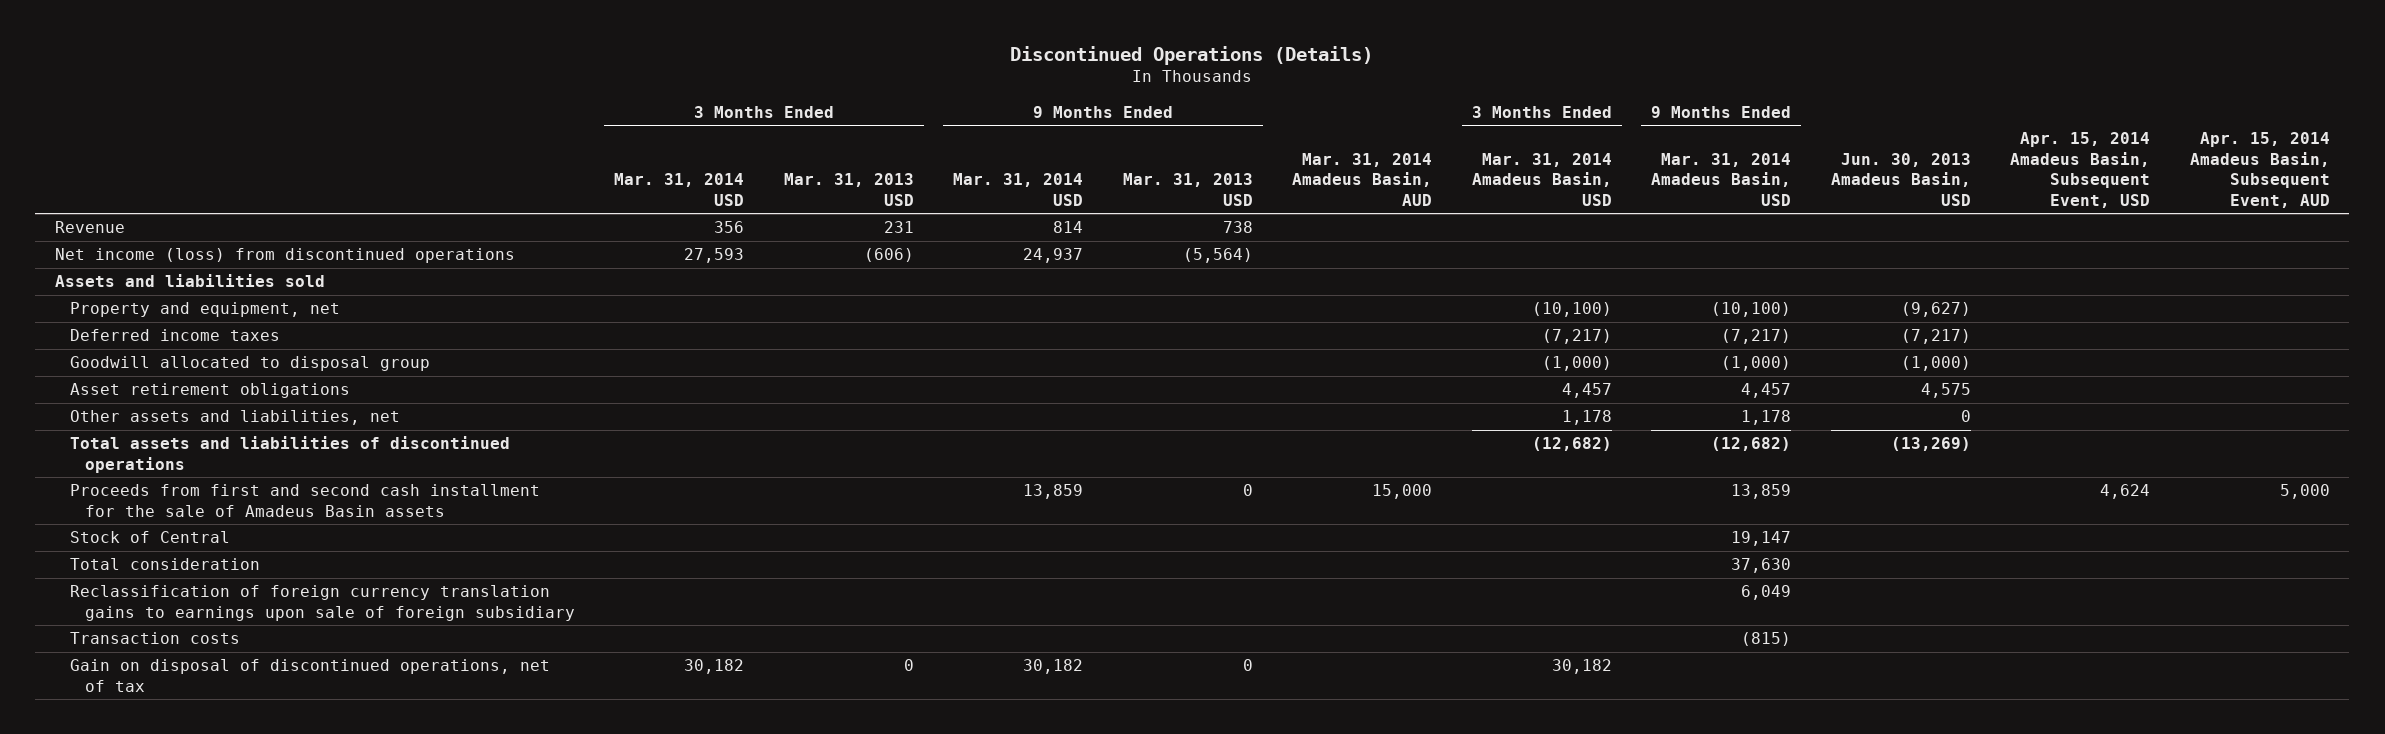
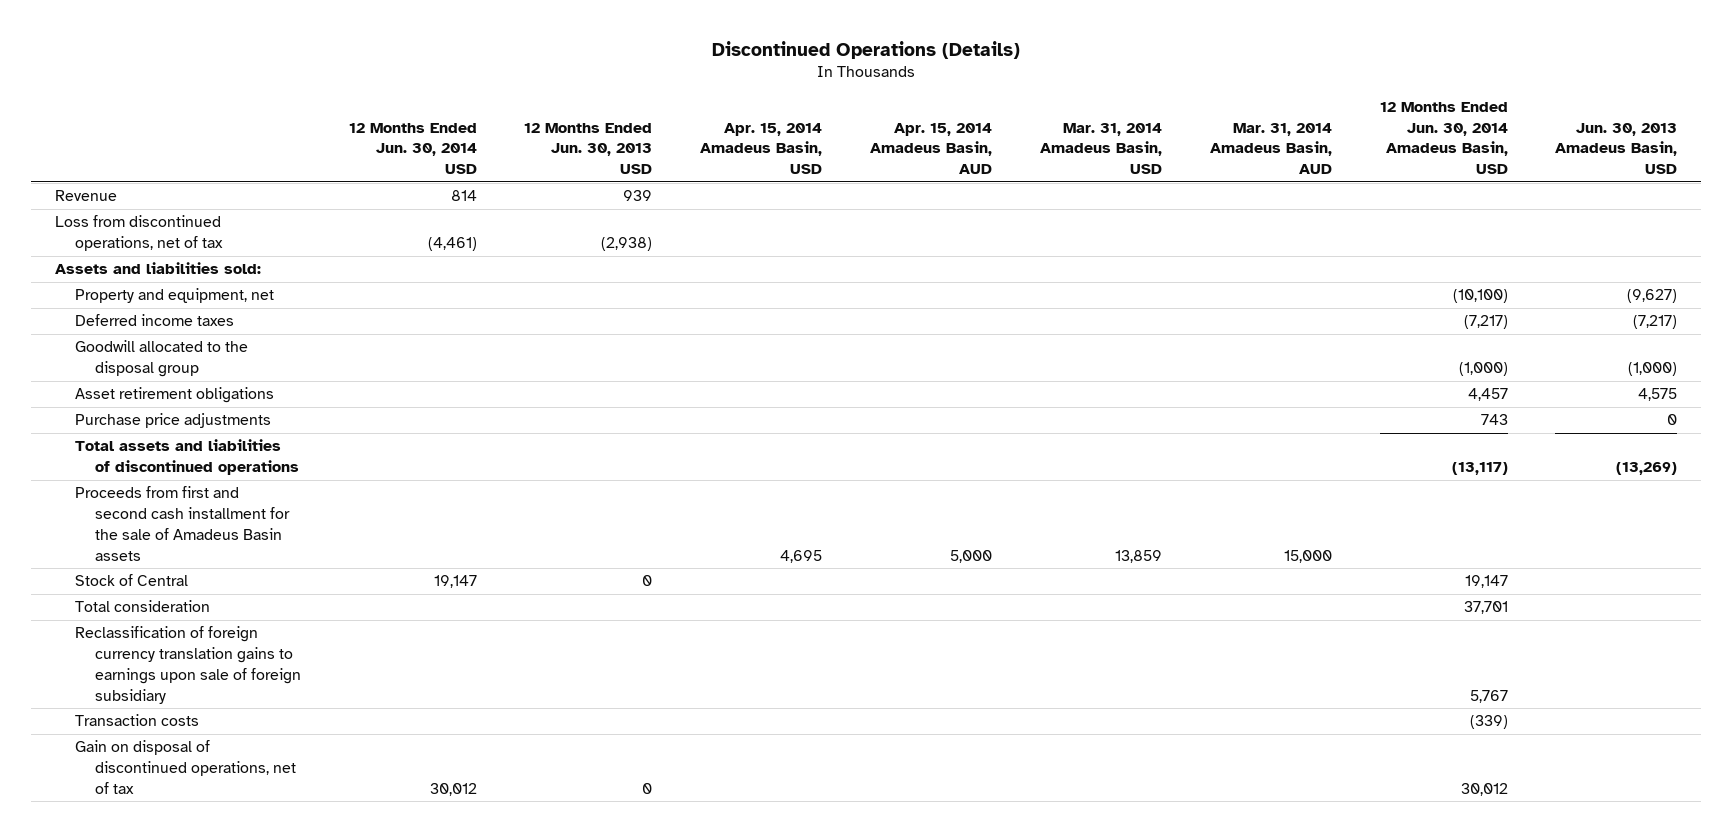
- | 3 Months Ended Mar. 31, 2014 USD | 3 Months Ended Mar. 31, 2013 USD | 9 Months Ended Mar. 31, 2014 USD | 9 Months Ended Mar. 31, 2013 USD | Mar. 31, 2014 Amadeus Basin, AUD | 3 Months Ended Mar. 31, 2014 Amadeus Basin, USD | 9 Months Ended Mar. 31, 2014 Amadeus Basin, USD | Jun. 30, 2013 Amadeus Basin, USD | Apr. 15, 2014 Amadeus Basin, Subsequent Event, USD | Apr. 15, 2014 Amadeus Basin, Subsequent Event, AUD
+ | 12 Months Ended Jun. 30, 2014 USD | 12 Months Ended Jun. 30, 2013 USD | Apr. 15, 2014 Amadeus Basin, USD | Apr. 15, 2014 Amadeus Basin, AUD | Mar. 31, 2014 Amadeus Basin, USD | Mar. 31, 2014 Amadeus Basin, AUD | 12 Months Ended Jun. 30, 2014 Amadeus Basin, USD | Jun. 30, 2013 Amadeus Basin, USD
- Net income (loss) from discontinued operations | 27,593 | (606) | 24,937 | (5,564) | | | | | |
- Assets and liabilities sold
+ Loss from discontinued operations, net of tax | (4,461) | (2,938) | | | | | |
+ Assets and liabilities sold:
- Goodwill allocated to disposal group | | | | | | (1,000) | (1,000) | (1,000) | |
+ Goodwill allocated to the disposal group | | | | | | | (1,000) | (1,000)
- Other assets and liabilities, net | | | | | | 1,178 | 1,178 | 0 | |
+ Purchase price adjustments | | | | | | | 743 | 0

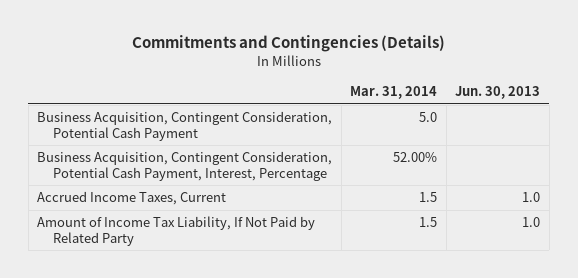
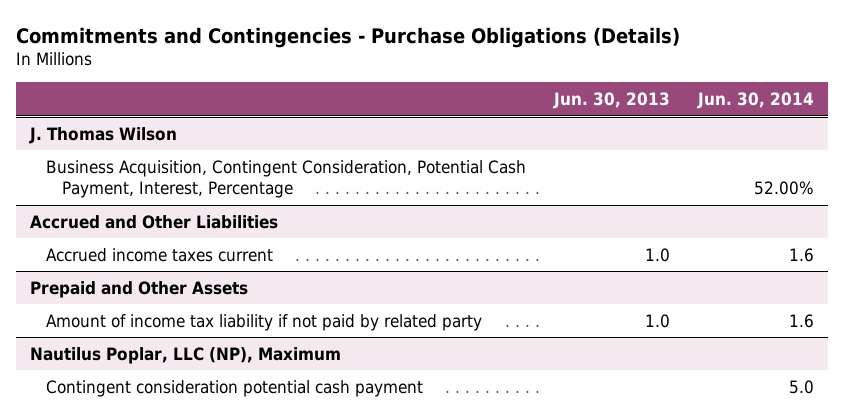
- Commitments and Contingencies (Details)
+ Commitments and Contingencies - Purchase Obligations (Details)
- | Mar. 31, 2014 | Jun. 30, 2013
+ | Jun. 30, 2013 | Jun. 30, 2014
- Business Acquisition, Contingent Consideration, Potential Cash Payment | 5.0 |
- Business Acquisition, Contingent Consideration, Potential Cash Payment, Interest, Percentage | 52.00% |
- Accrued Income Taxes, Current | 1.5 | 1.0
- Amount of Income Tax Liability, If Not Paid by Related Party | 1.5 | 1.0
+ J. Thomas Wilson
+ Business Acquisition, Contingent Consideration, Potential Cash Payment, Interest, Percentage | | 52.00%
+ Accrued and Other Liabilities
+ Accrued income taxes current | 1.0 | 1.6
+ Prepaid and Other Assets
+ Amount of income tax liability if not paid by related party | 1.0 | 1.6
+ Nautilus Poplar, LLC (NP), Maximum
+ Contingent consideration potential cash payment | | 5.0

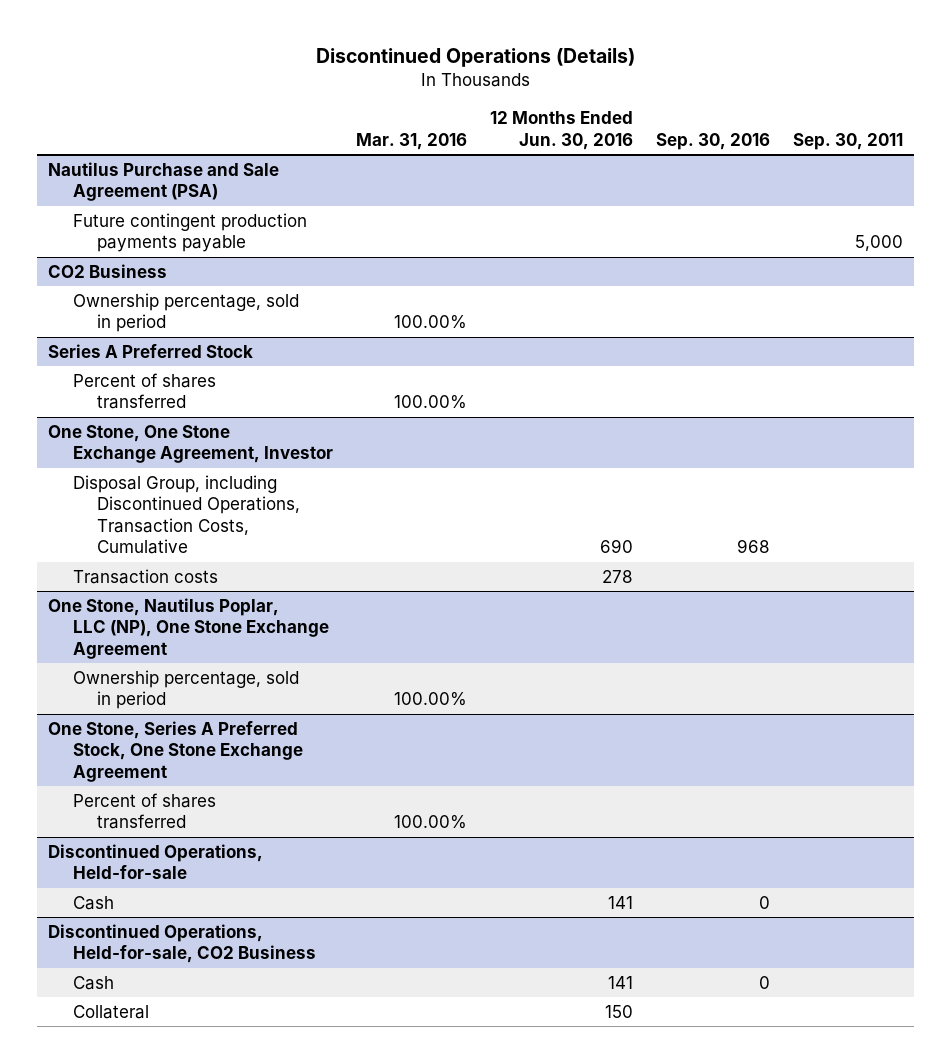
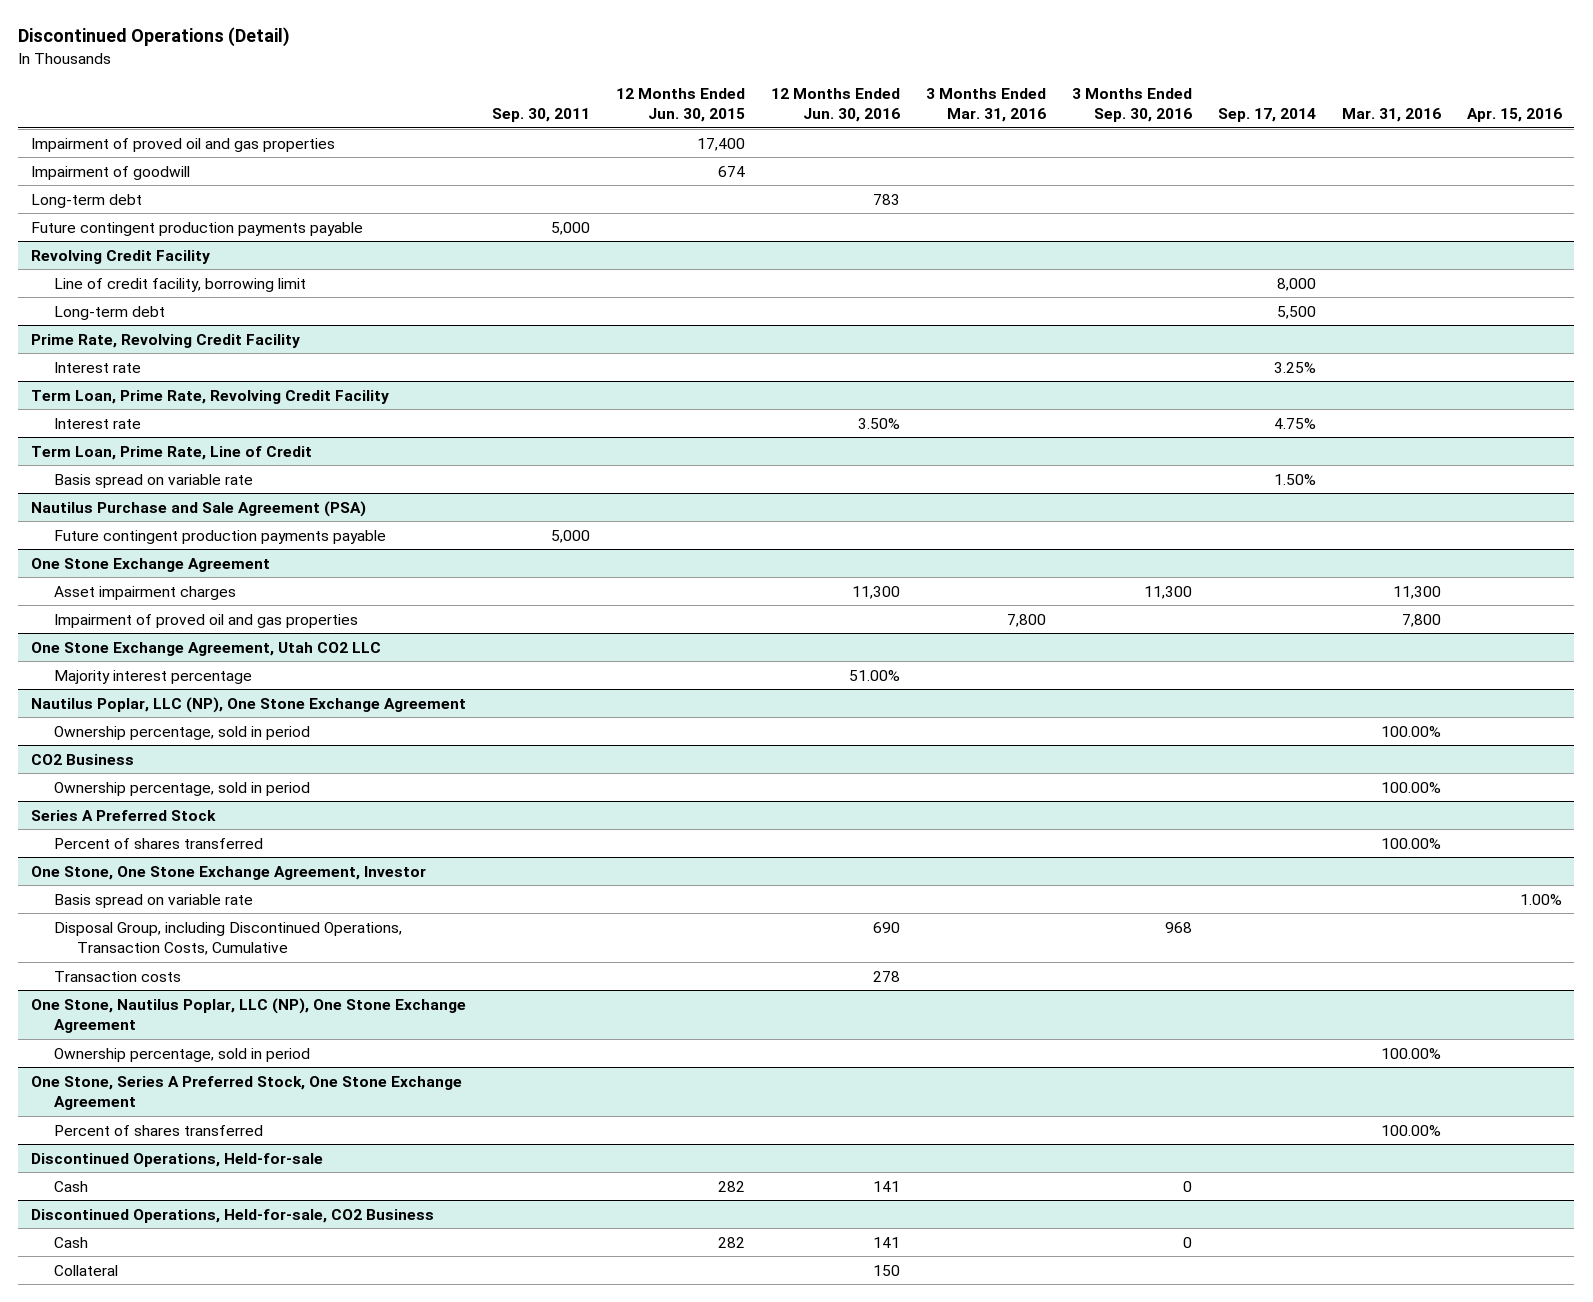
- Discontinued Operations (Details)
+ Discontinued Operations (Detail)
- | Mar. 31, 2016 | 12 Months Ended Jun. 30, 2016 | Sep. 30, 2016 | Sep. 30, 2011
+ | Sep. 30, 2011 | 12 Months Ended Jun. 30, 2015 | 12 Months Ended Jun. 30, 2016 | 3 Months Ended Mar. 31, 2016 | 3 Months Ended Sep. 30, 2016 | Sep. 17, 2014 | Mar. 31, 2016 | Apr. 15, 2016
+ Impairment of proved oil and gas properties | | 17,400 | | | | | |
+ Impairment of goodwill | | 674 | | | | | |
+ Long-term debt | | | 783 | | | | |
+ Future contingent production payments payable | 5,000 | | | | | | |
+ Revolving Credit Facility
+ Line of credit facility, borrowing limit | | | | | | 8,000 | |
+ Long-term debt | | | | | | 5,500 | |
+ Prime Rate, Revolving Credit Facility
+ Interest rate | | | | | | 3.25% | |
+ Term Loan, Prime Rate, Revolving Credit Facility
+ Interest rate | | | 3.50% | | | 4.75% | |
+ Term Loan, Prime Rate, Line of Credit
+ Basis spread on variable rate | | | | | | 1.50% | |
+ One Stone Exchange Agreement
+ Asset impairment charges | | | 11,300 | | 11,300 | | 11,300 |
+ Impairment of proved oil and gas properties | | | | 7,800 | | | 7,800 |
+ One Stone Exchange Agreement, Utah CO2 LLC
+ Majority interest percentage | | | 51.00% | | | | |
+ Nautilus Poplar, LLC (NP), One Stone Exchange Agreement
+ Ownership percentage, sold in period | | | | | | | 100.00% |
@ One Stone, One Stone Exchange Agreement, Investor
+ Basis spread on variable rate | | | | | | | | 1.00%

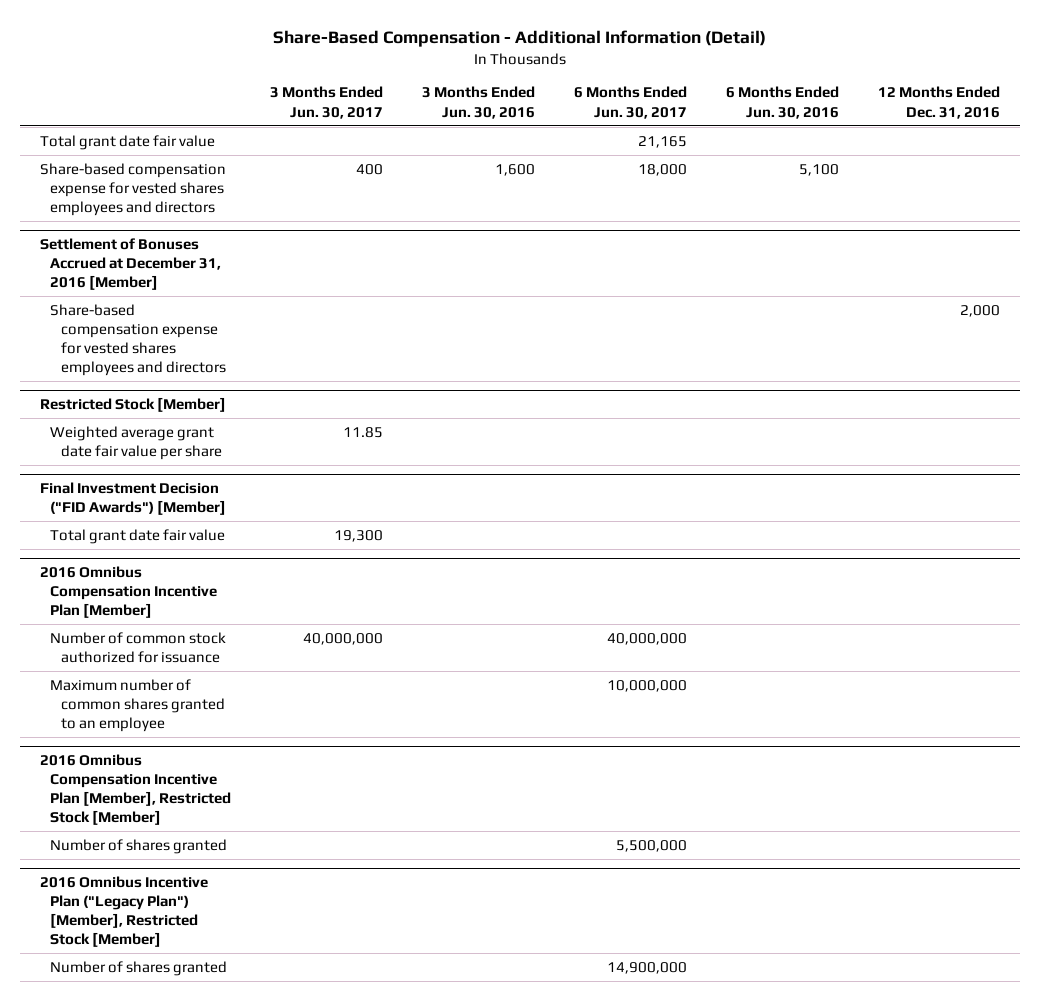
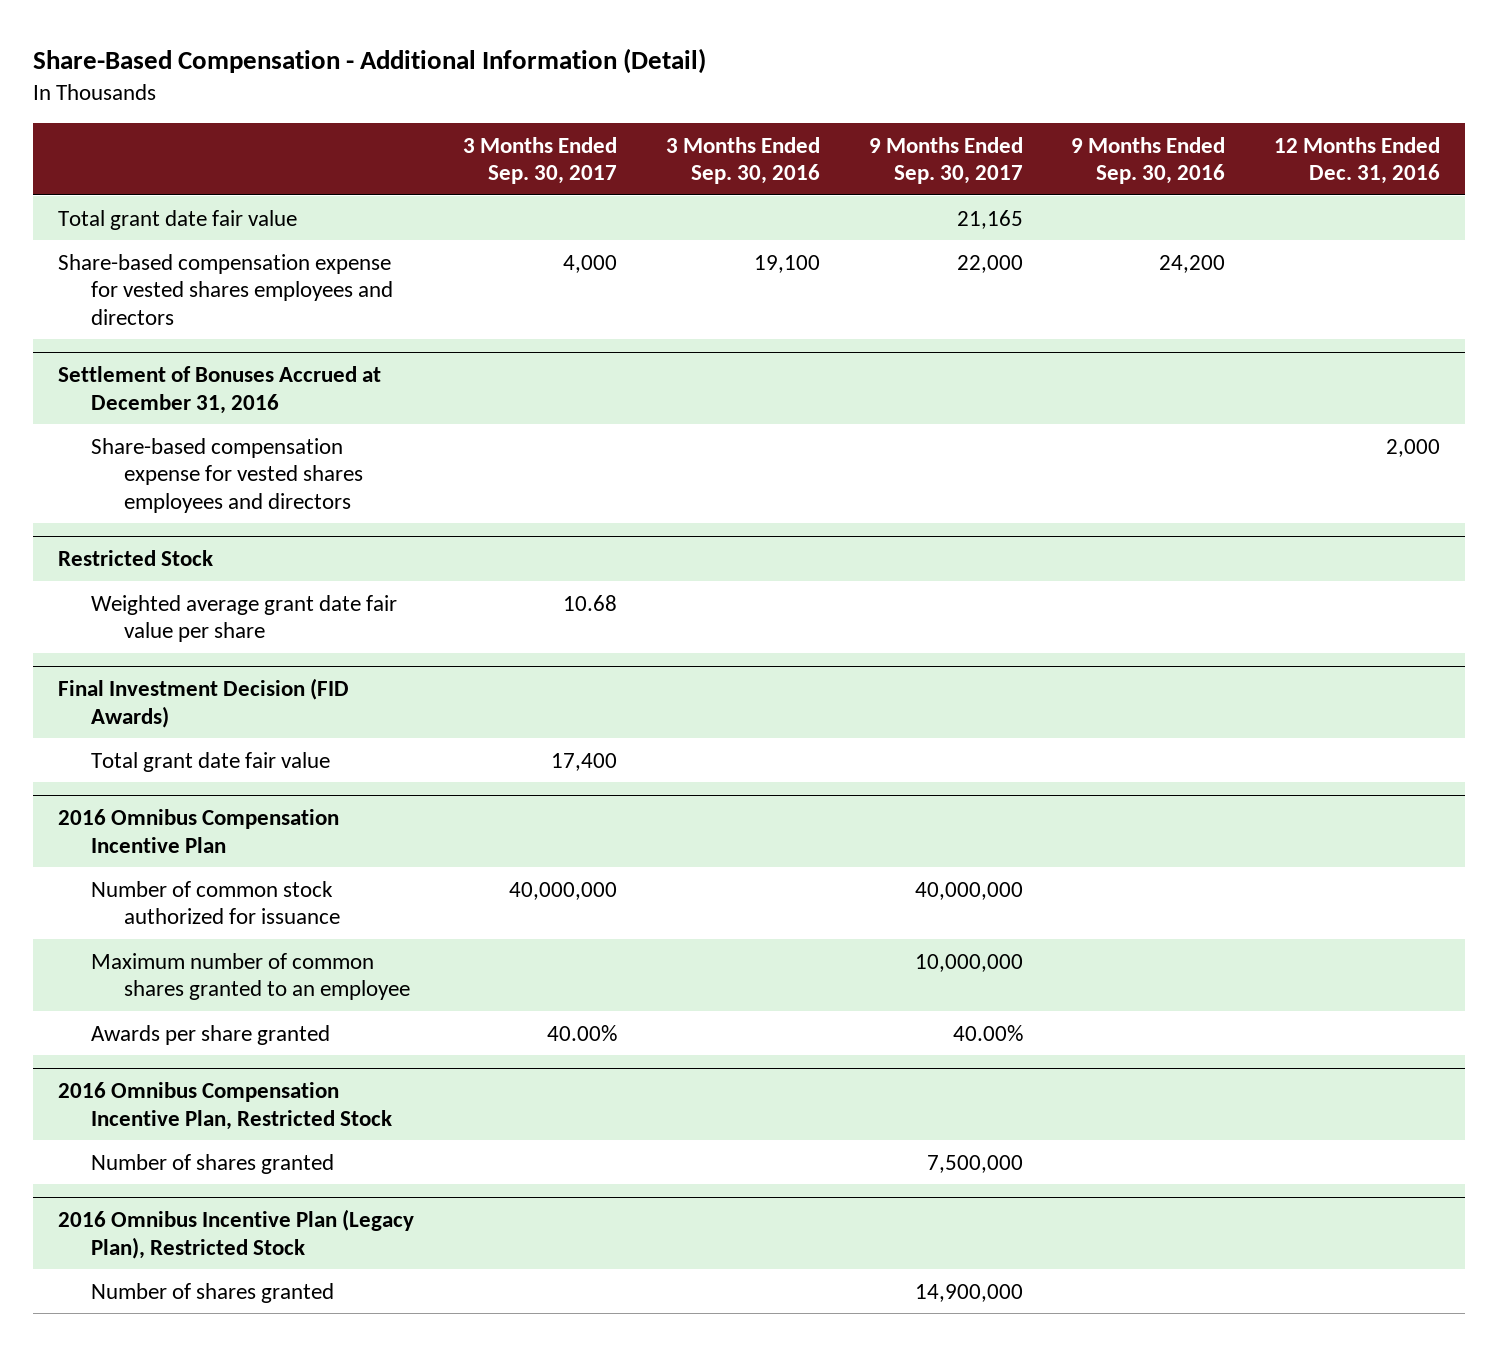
- | 3 Months Ended Jun. 30, 2017 | 3 Months Ended Jun. 30, 2016 | 6 Months Ended Jun. 30, 2017 | 6 Months Ended Jun. 30, 2016 | 12 Months Ended Dec. 31, 2016
+ | 3 Months Ended Sep. 30, 2017 | 3 Months Ended Sep. 30, 2016 | 9 Months Ended Sep. 30, 2017 | 9 Months Ended Sep. 30, 2016 | 12 Months Ended Dec. 31, 2016
- Settlement of Bonuses Accrued at December 31, 2016 [Member]
+ Settlement of Bonuses Accrued at December 31, 2016
- Restricted Stock [Member]
+ Restricted Stock
- Final Investment Decision ("FID Awards") [Member]
+ Final Investment Decision (FID Awards)
- 2016 Omnibus Compensation Incentive Plan [Member]
+ 2016 Omnibus Compensation Incentive Plan
- 2016 Omnibus Compensation Incentive Plan [Member], Restricted Stock [Member]
+ Awards per share granted | 40.00% | | 40.00% | |
+ 2016 Omnibus Compensation Incentive Plan, Restricted Stock
- 2016 Omnibus Incentive Plan ("Legacy Plan") [Member], Restricted Stock [Member]
+ 2016 Omnibus Incentive Plan (Legacy Plan), Restricted Stock

